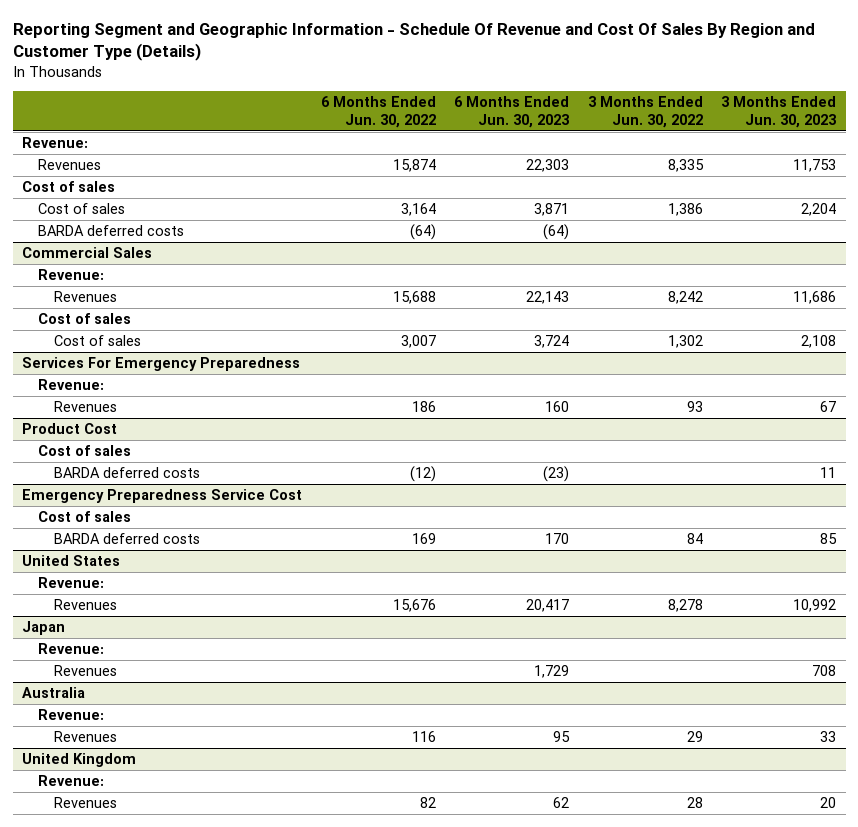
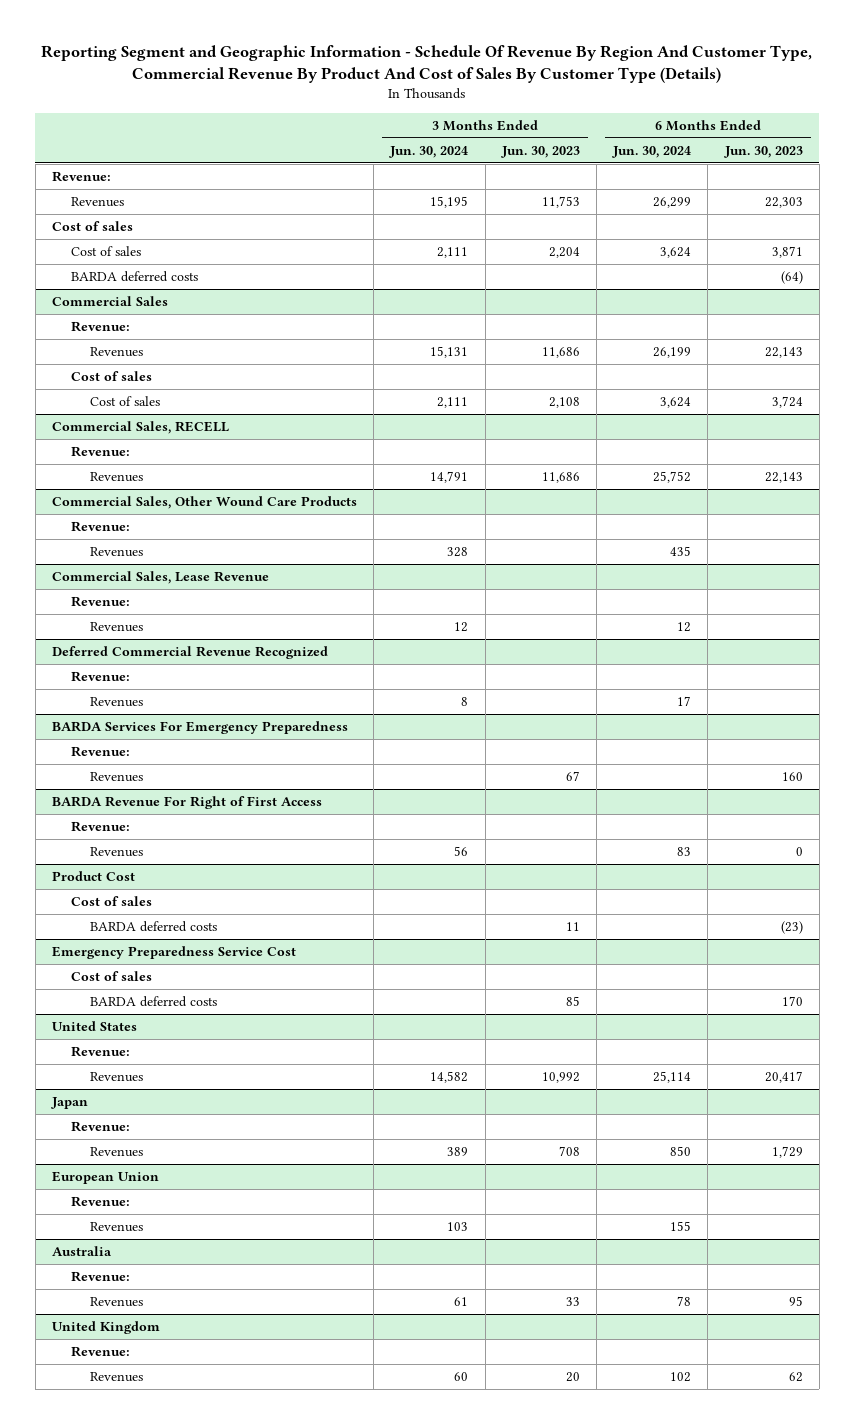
- Reporting Segment and Geographic Information - Schedule Of Revenue and Cost Of Sales By Region and Customer Type (Details)
+ Reporting Segment and Geographic Information - Schedule Of Revenue By Region And Customer Type, Commercial Revenue By Product And Cost of Sales By Customer Type (Details)
- | 6 Months Ended Jun. 30, 2022 | 6 Months Ended Jun. 30, 2023 | 3 Months Ended Jun. 30, 2022 | 3 Months Ended Jun. 30, 2023
+ | 3 Months Ended Jun. 30, 2024 | 3 Months Ended Jun. 30, 2023 | 6 Months Ended Jun. 30, 2024 | 6 Months Ended Jun. 30, 2023
- Services For Emergency Preparedness
+ Commercial Sales, RECELL
+ Revenues | 14,791 | 11,686 | 25,752 | 22,143
+ Commercial Sales, Other Wound Care Products
+ Revenue:
+ Revenues | 328 | | 435 |
+ Commercial Sales, Lease Revenue
+ Revenue:
+ Revenues | 12 | | 12 |
+ Deferred Commercial Revenue Recognized
+ Revenue:
+ Revenues | 8 | | 17 |
+ BARDA Services For Emergency Preparedness
+ Revenue:
+ BARDA Revenue For Right of First Access
+ Revenue:
+ Revenues | 56 | | 83 | 0
+ European Union
+ Revenue:
+ Revenues | 103 | | 155 |

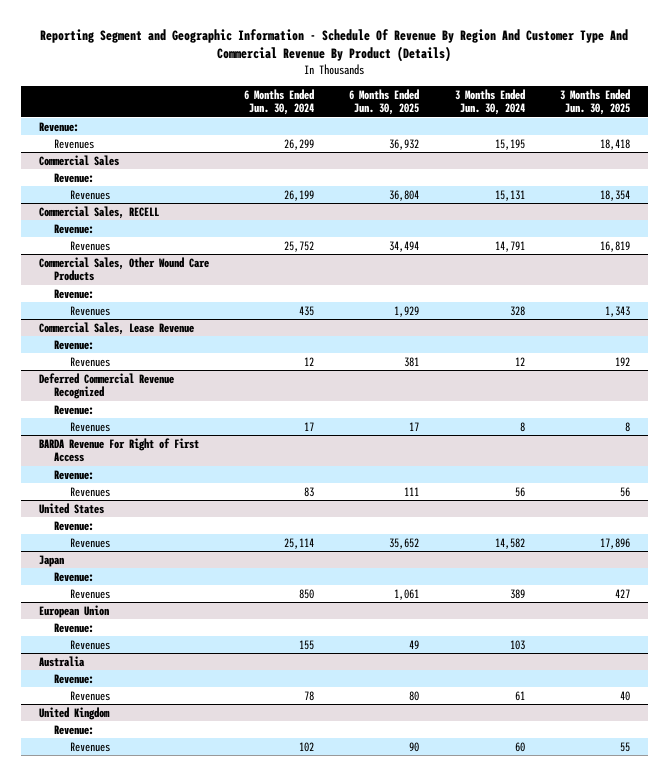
- Reporting Segment and Geographic Information - Schedule Of Revenue By Region And Customer Type, Commercial Revenue By Product And Cost of Sales By Customer Type (Details)
+ Reporting Segment and Geographic Information - Schedule Of Revenue By Region And Customer Type And Commercial Revenue By Product (Details)
- | 3 Months Ended Jun. 30, 2024 | 3 Months Ended Jun. 30, 2023 | 6 Months Ended Jun. 30, 2024 | 6 Months Ended Jun. 30, 2023
+ | 6 Months Ended Jun. 30, 2024 | 6 Months Ended Jun. 30, 2025 | 3 Months Ended Jun. 30, 2024 | 3 Months Ended Jun. 30, 2025
- Cost of sales
- Cost of sales | 2,111 | 2,204 | 3,624 | 3,871
- BARDA deferred costs | | | | (64)
@ Commercial Sales
- Cost of sales
- Cost of sales | 2,111 | 2,108 | 3,624 | 3,724
- BARDA Services For Emergency Preparedness
- Revenue:
- Revenues | | 67 | | 160
- Product Cost
- Cost of sales
- BARDA deferred costs | | 11 | | (23)
- Emergency Preparedness Service Cost
- Cost of sales
- BARDA deferred costs | | 85 | | 170

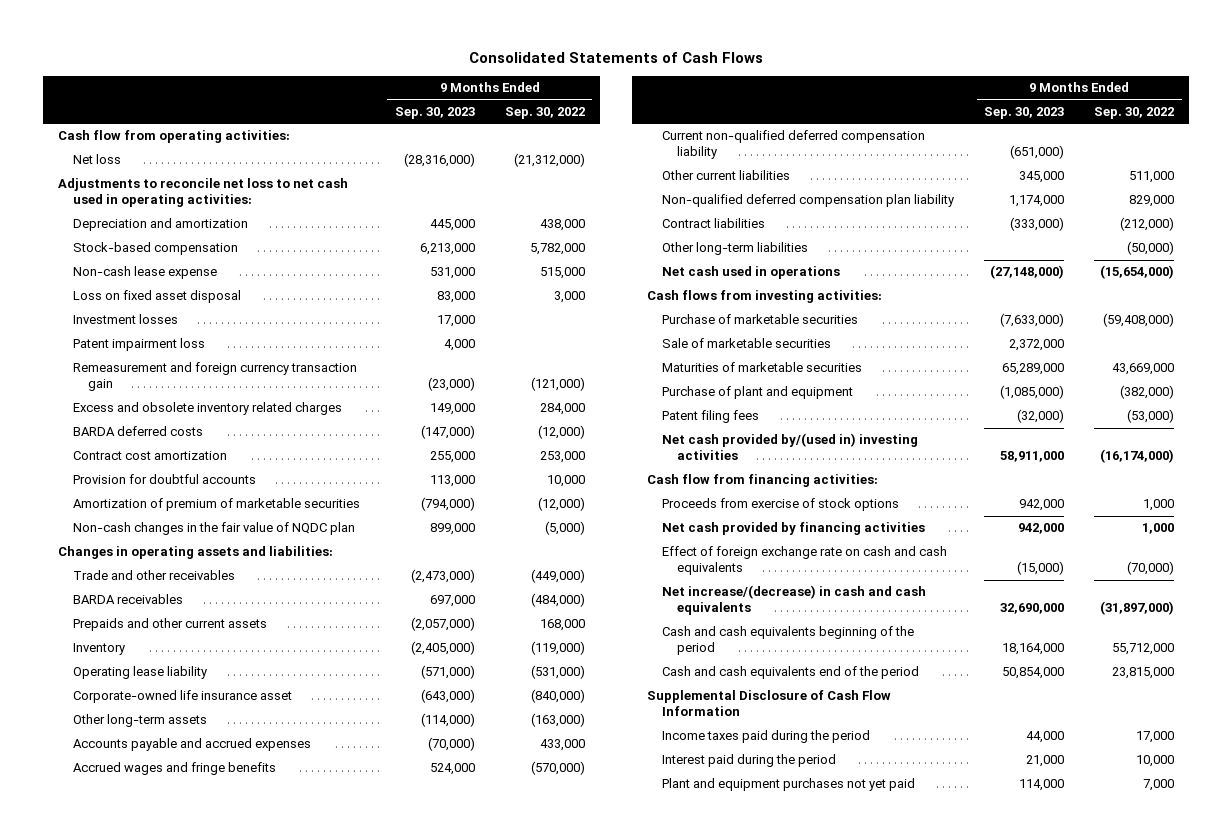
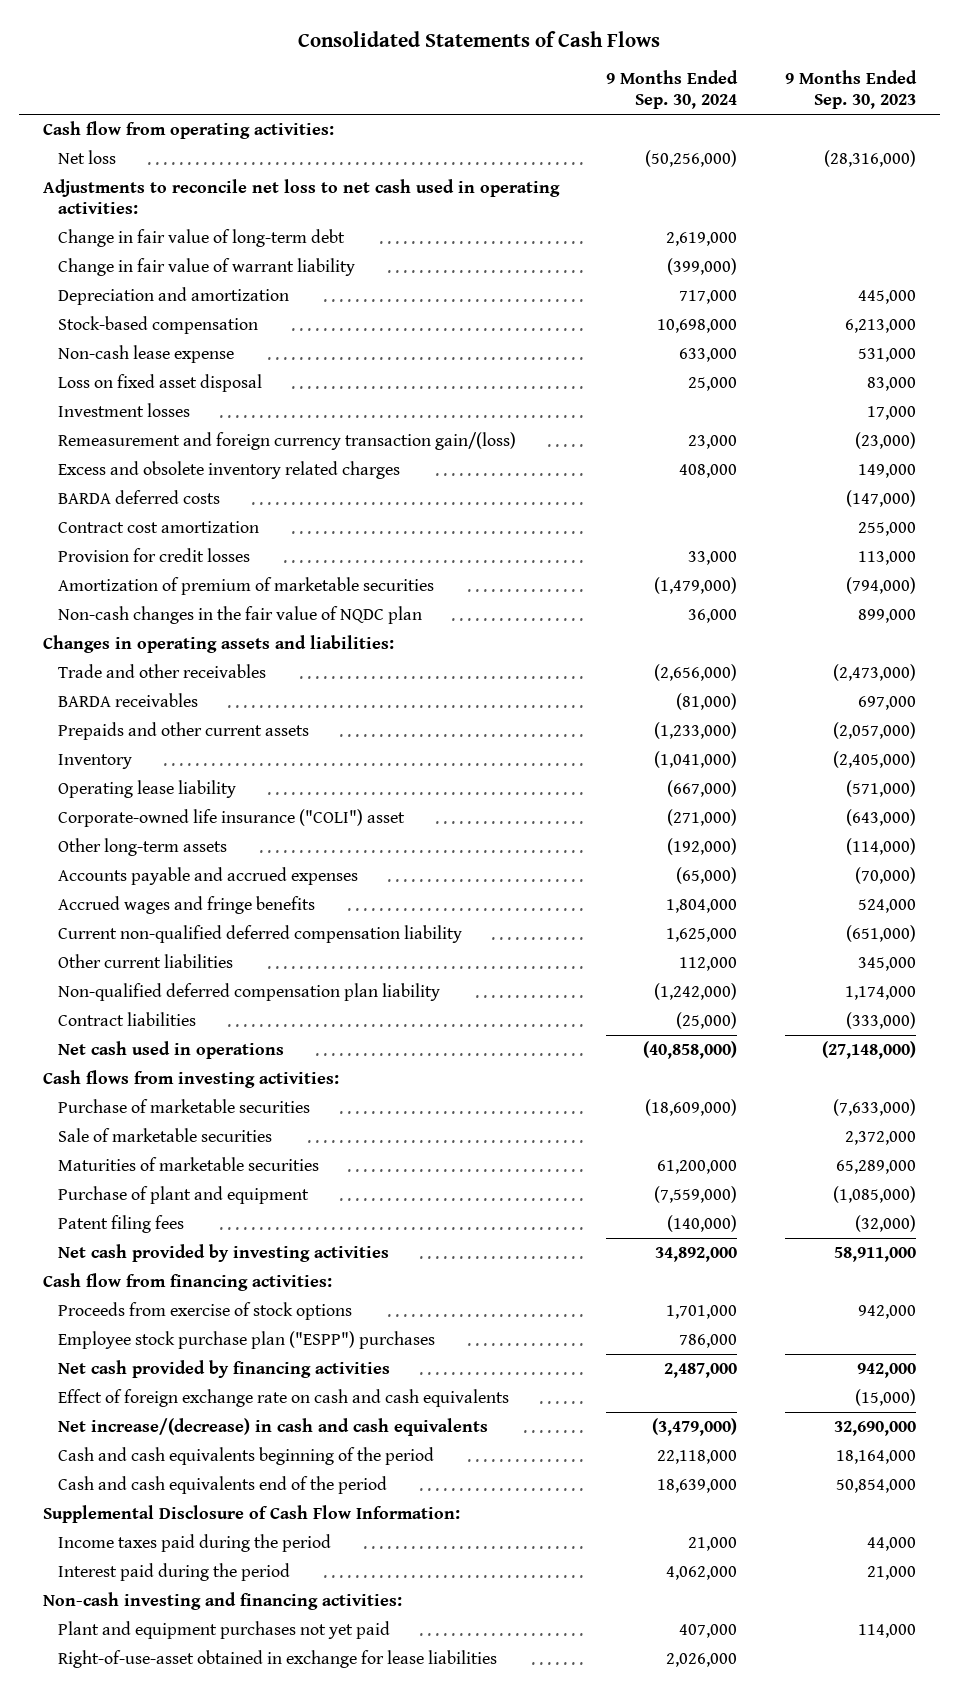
- | 9 Months Ended Sep. 30, 2023 | 9 Months Ended Sep. 30, 2022
+ | 9 Months Ended Sep. 30, 2024 | 9 Months Ended Sep. 30, 2023
+ Change in fair value of long-term debt | 2,619,000 |
+ Change in fair value of warrant liability | (399,000) |
- Patent impairment loss | 4,000 |
- Remeasurement and foreign currency transaction gain | (23,000) | (121,000)
+ Remeasurement and foreign currency transaction gain/(loss) | 23,000 | (23,000)
- Provision for doubtful accounts | 113,000 | 10,000
+ Provision for credit losses | 33,000 | 113,000
- Corporate-owned life insurance asset | (643,000) | (840,000)
+ Corporate-owned life insurance ("COLI") asset | (271,000) | (643,000)
- Other long-term liabilities | | (50,000)
- Net cash provided by/(used in) investing activities | 58,911,000 | (16,174,000)
+ Net cash provided by investing activities | 34,892,000 | 58,911,000
+ Employee stock purchase plan ("ESPP") purchases | 786,000 |
- Supplemental Disclosure of Cash Flow Information
+ Supplemental Disclosure of Cash Flow Information:
+ Non-cash investing and financing activities:
+ Right-of-use-asset obtained in exchange for lease liabilities | 2,026,000 |

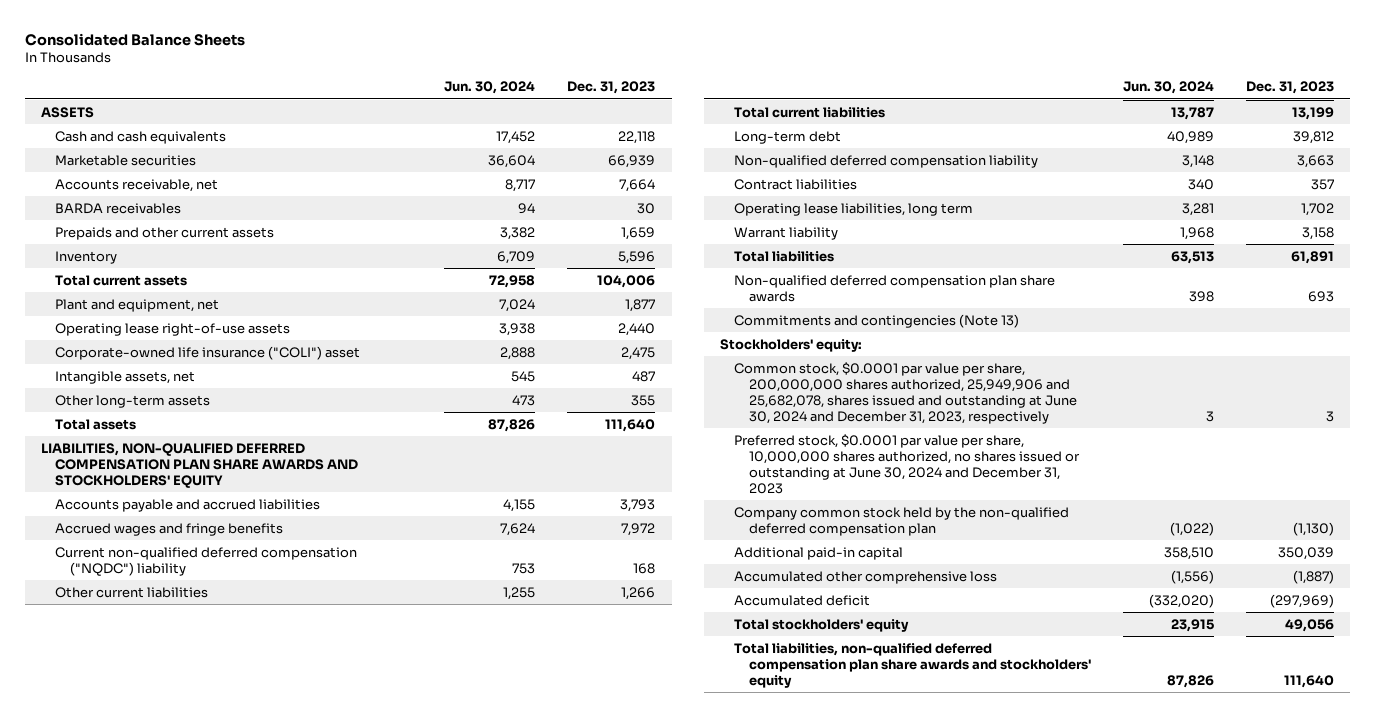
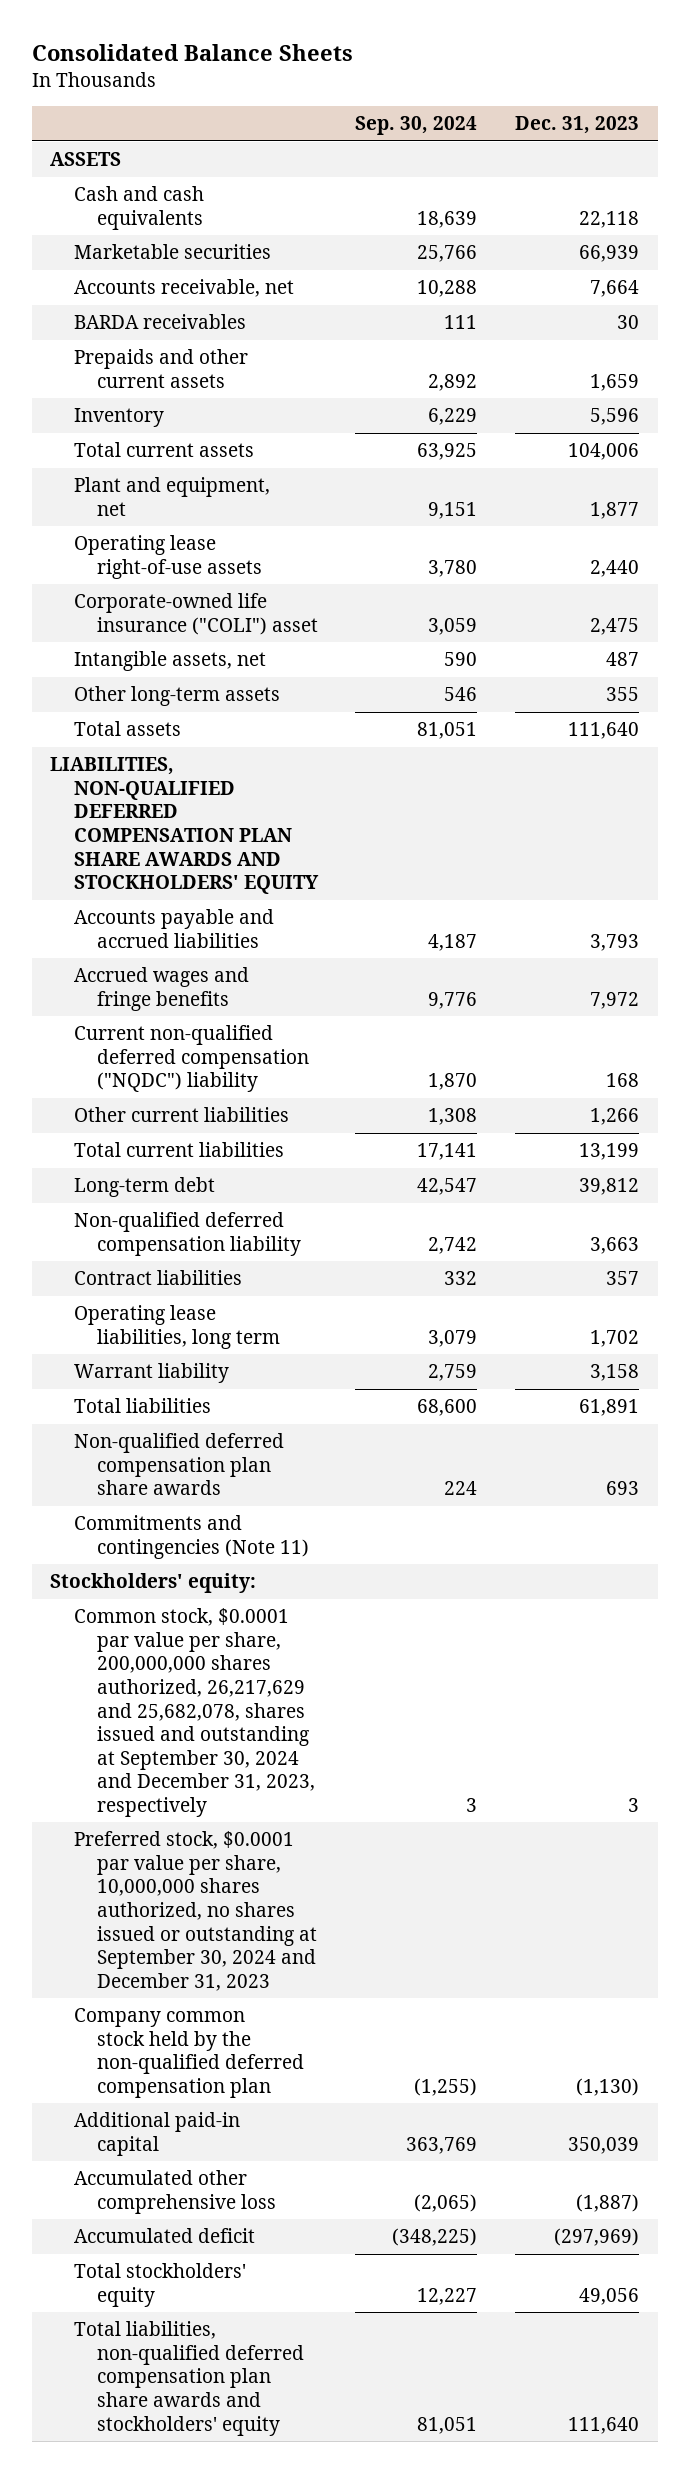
- | Jun. 30, 2024 | Dec. 31, 2023
+ | Sep. 30, 2024 | Dec. 31, 2023
- Commitments and contingencies (Note 13)
+ Commitments and contingencies (Note 11)
- Common stock, $0.0001 par value per share, 200,000,000 shares authorized, 25,949,906 and 25,682,078, shares issued and outstanding at June 30, 2024 and December 31, 2023, respectively | 3 | 3
- Preferred stock, $0.0001 par value per share, 10,000,000 shares authorized, no shares issued or outstanding at June 30, 2024 and December 31, 2023
+ Common stock, $0.0001 par value per share, 200,000,000 shares authorized, 26,217,629 and 25,682,078, shares issued and outstanding at September 30, 2024 and December 31, 2023, respectively | 3 | 3
+ Preferred stock, $0.0001 par value per share, 10,000,000 shares authorized, no shares issued or outstanding at September 30, 2024 and December 31, 2023

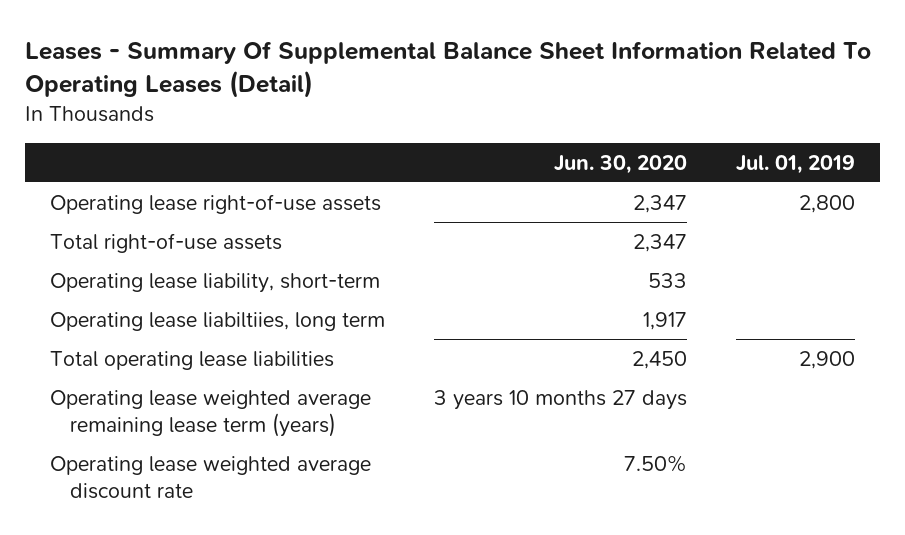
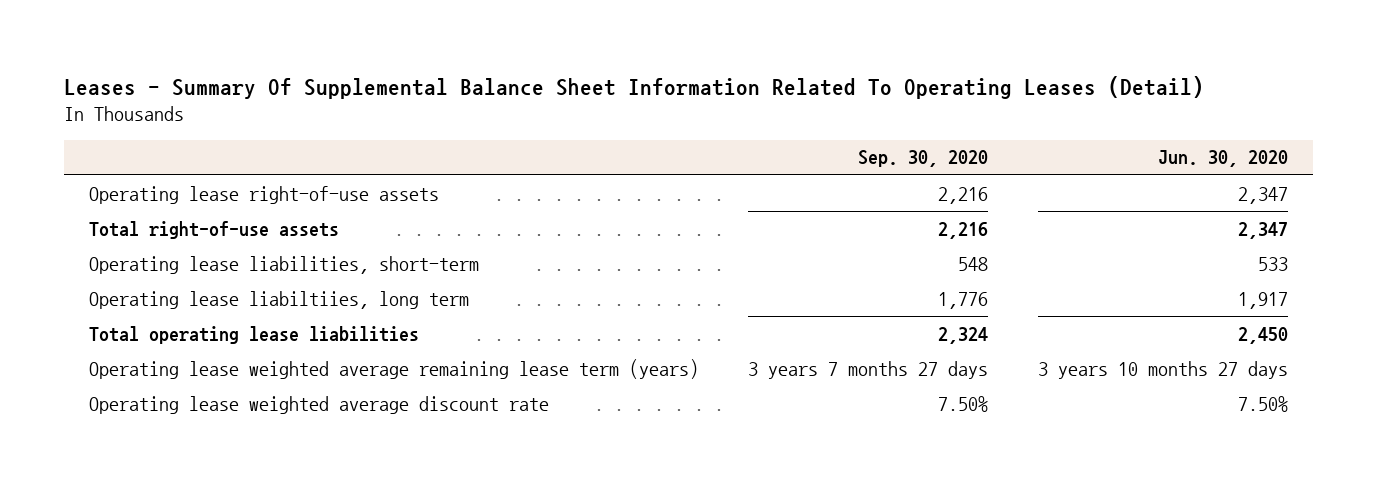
- | Jun. 30, 2020 | Jul. 01, 2019
+ | Sep. 30, 2020 | Jun. 30, 2020
- Operating lease liability, short-term | 533 |
+ Operating lease liabilities, short-term | 548 | 533

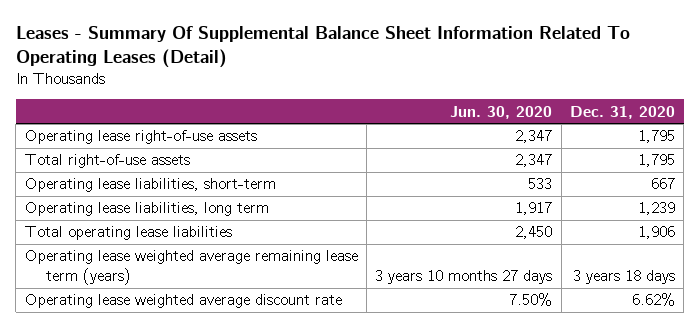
- | Sep. 30, 2020 | Jun. 30, 2020
+ | Jun. 30, 2020 | Dec. 31, 2020
- Operating lease liabiltiies, long term | 1,776 | 1,917
+ Operating lease liabilities, long term | 1,917 | 1,239

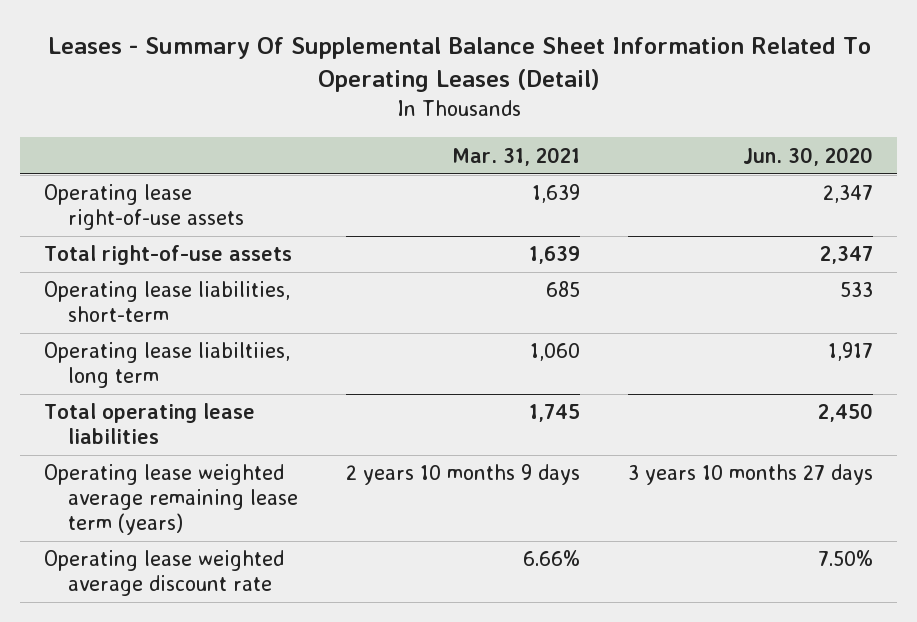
- | Jun. 30, 2020 | Dec. 31, 2020
+ | Mar. 31, 2021 | Jun. 30, 2020
- Operating lease liabilities, long term | 1,917 | 1,239
+ Operating lease liabiltiies, long term | 1,060 | 1,917

